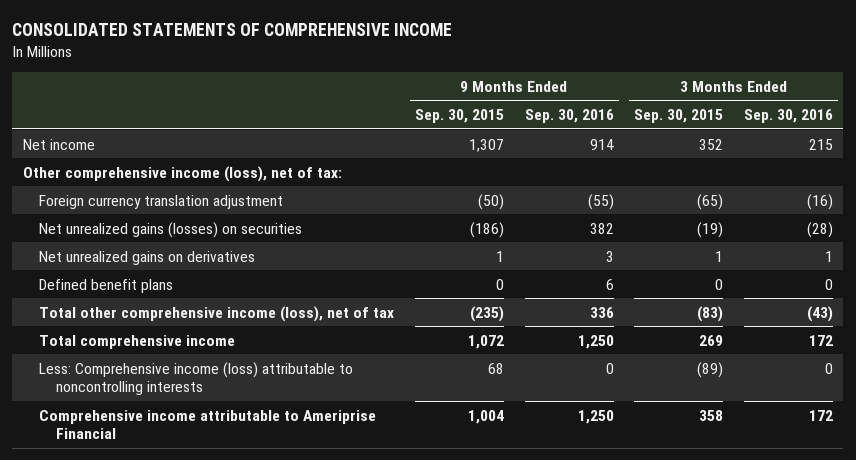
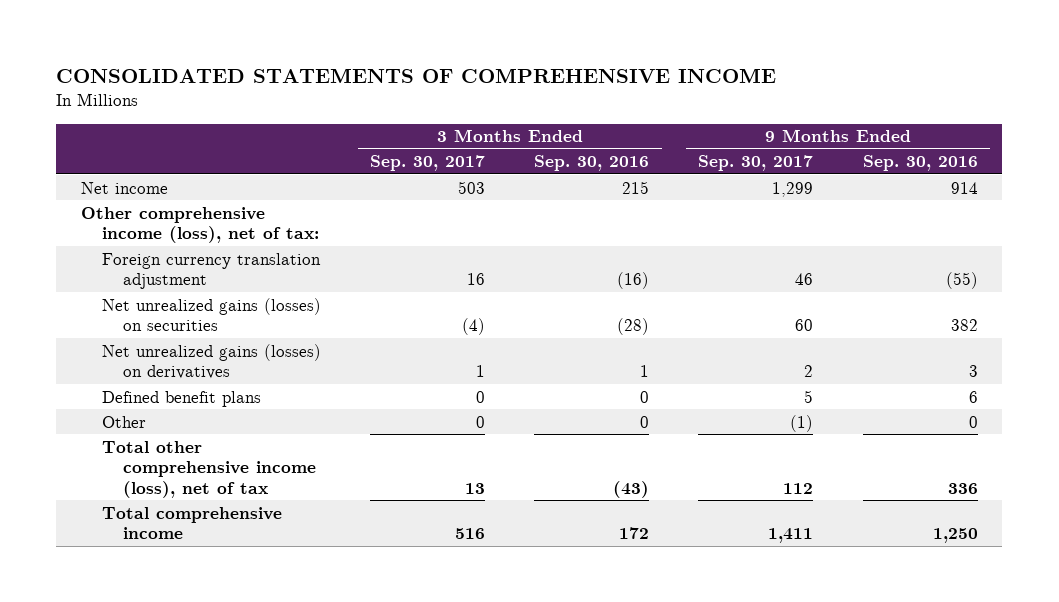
- | 9 Months Ended Sep. 30, 2015 | 9 Months Ended Sep. 30, 2016 | 3 Months Ended Sep. 30, 2015 | 3 Months Ended Sep. 30, 2016
+ | 3 Months Ended Sep. 30, 2017 | 3 Months Ended Sep. 30, 2016 | 9 Months Ended Sep. 30, 2017 | 9 Months Ended Sep. 30, 2016
- Net unrealized gains on derivatives | 1 | 3 | 1 | 1
+ Net unrealized gains (losses) on derivatives | 1 | 1 | 2 | 3
+ Other | 0 | 0 | (1) | 0
- Less: Comprehensive income (loss) attributable to noncontrolling interests | 68 | 0 | (89) | 0
- Comprehensive income attributable to Ameriprise Financial | 1,004 | 1,250 | 358 | 172

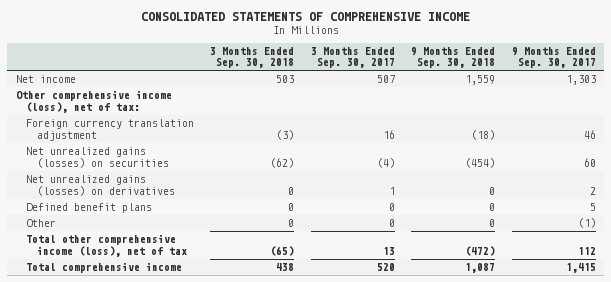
- | 3 Months Ended Sep. 30, 2017 | 3 Months Ended Sep. 30, 2016 | 9 Months Ended Sep. 30, 2017 | 9 Months Ended Sep. 30, 2016
+ | 3 Months Ended Sep. 30, 2018 | 3 Months Ended Sep. 30, 2017 | 9 Months Ended Sep. 30, 2018 | 9 Months Ended Sep. 30, 2017
- Net income | 503 | 215 | 1,299 | 914
+ Net income | 503 | 507 | 1,559 | 1,303
- Total comprehensive income | 516 | 172 | 1,411 | 1,250
+ Total comprehensive income | 438 | 520 | 1,087 | 1,415

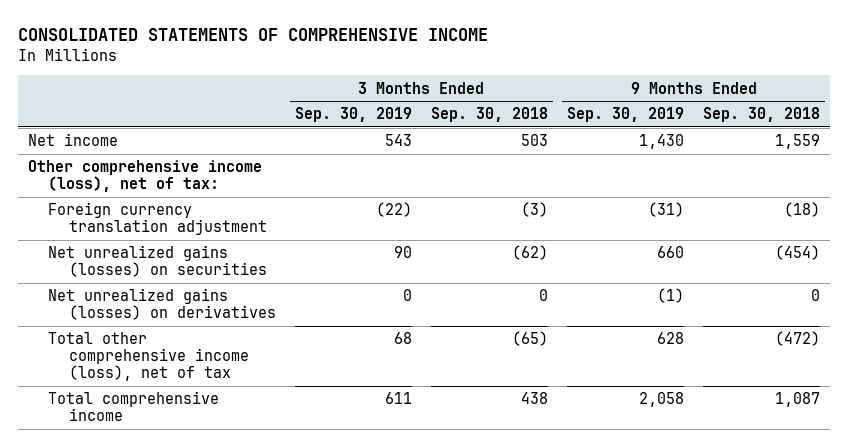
- | 3 Months Ended Sep. 30, 2018 | 3 Months Ended Sep. 30, 2017 | 9 Months Ended Sep. 30, 2018 | 9 Months Ended Sep. 30, 2017
+ | 3 Months Ended Sep. 30, 2019 | 3 Months Ended Sep. 30, 2018 | 9 Months Ended Sep. 30, 2019 | 9 Months Ended Sep. 30, 2018
- Defined benefit plans | 0 | 0 | 0 | 5
- Other | 0 | 0 | 0 | (1)

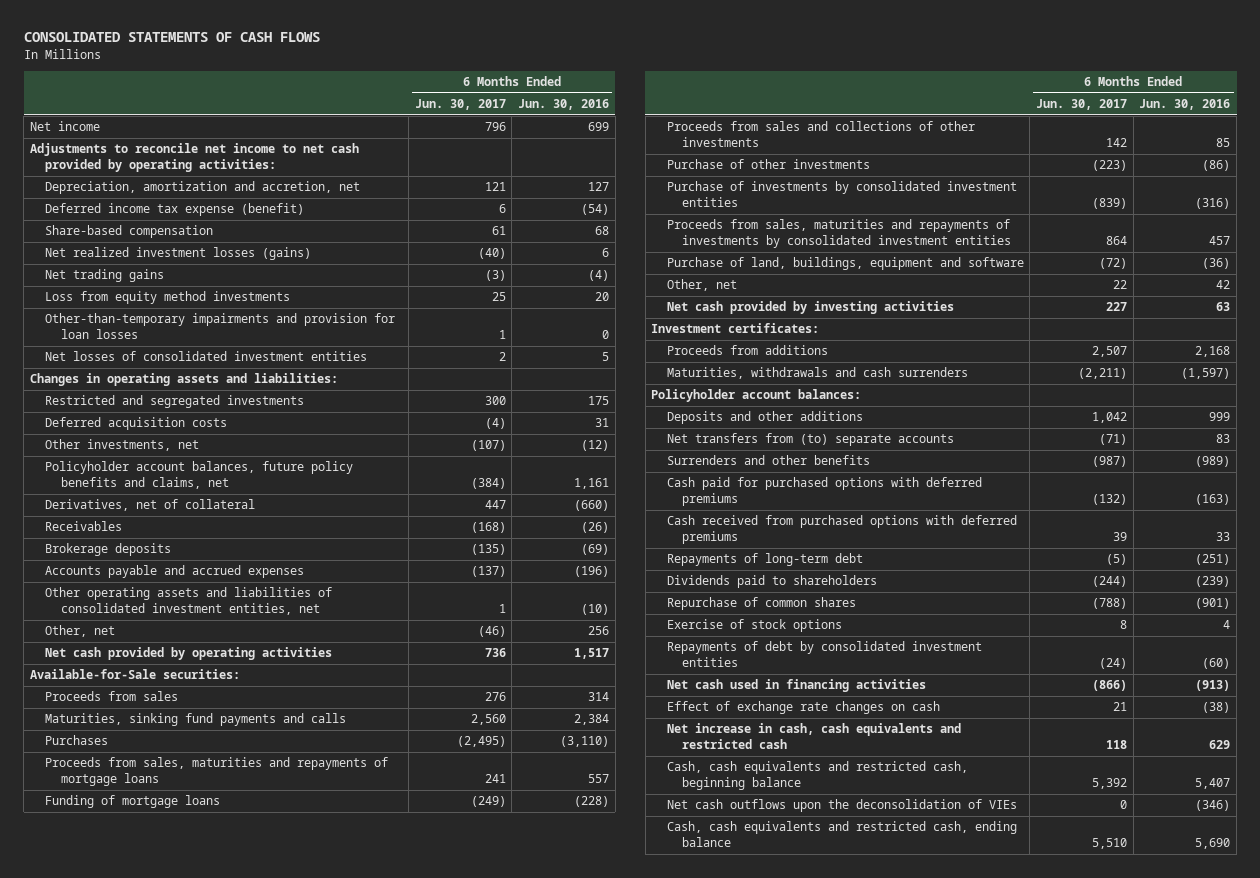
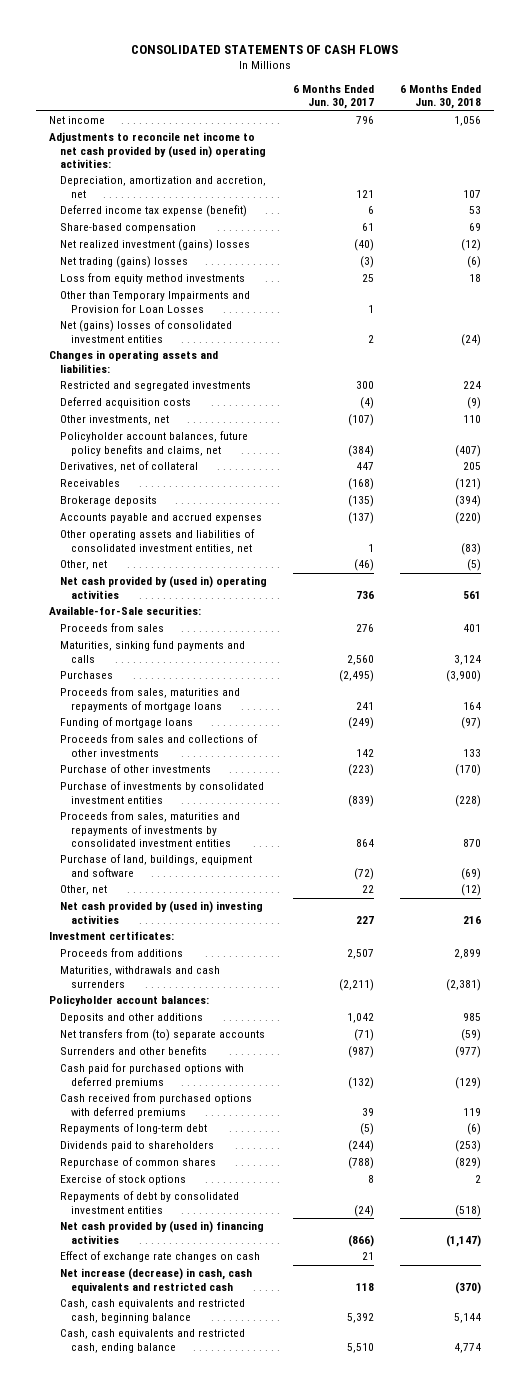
- | 6 Months Ended Jun. 30, 2017 | 6 Months Ended Jun. 30, 2016
+ | 6 Months Ended Jun. 30, 2017 | 6 Months Ended Jun. 30, 2018
- Adjustments to reconcile net income to net cash provided by operating activities:
+ Adjustments to reconcile net income to net cash provided by (used in) operating activities:
- Net realized investment losses (gains) | (40) | 6
- Net trading gains | (3) | (4)
+ Net realized investment (gains) losses | (40) | (12)
+ Net trading (gains) losses | (3) | (6)
- Other-than-temporary impairments and provision for loan losses | 1 | 0
- Net losses of consolidated investment entities | 2 | 5
+ Other than Temporary Impairments and Provision for Loan Losses | 1 |
+ Net (gains) losses of consolidated investment entities | 2 | (24)
- Net cash provided by operating activities | 736 | 1,517
+ Net cash provided by (used in) operating activities | 736 | 561
- Net cash provided by investing activities | 227 | 63
+ Net cash provided by (used in) investing activities | 227 | 216
- Net cash used in financing activities | (866) | (913)
+ Net cash provided by (used in) financing activities | (866) | (1,147)
- Net increase in cash, cash equivalents and restricted cash | 118 | 629
+ Net increase (decrease) in cash, cash equivalents and restricted cash | 118 | (370)
- Net cash outflows upon the deconsolidation of VIEs | 0 | (346)

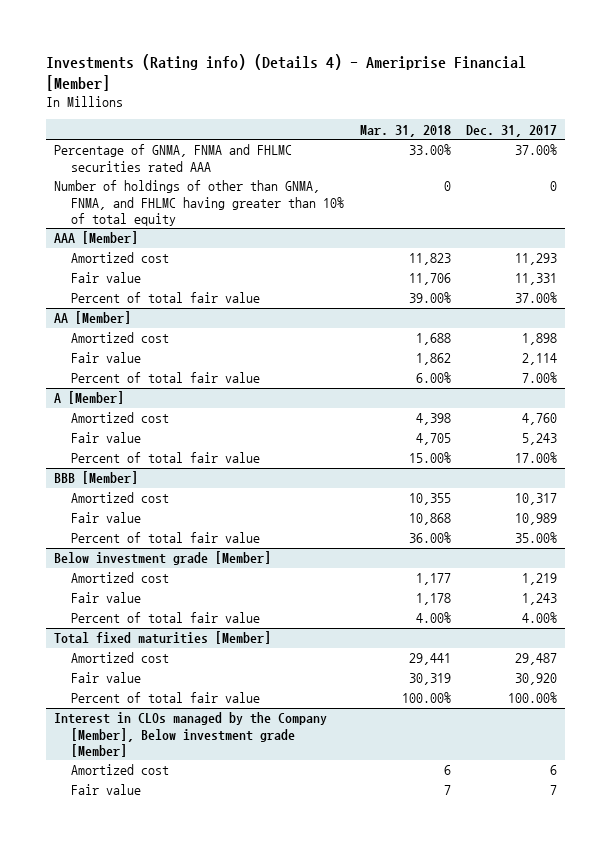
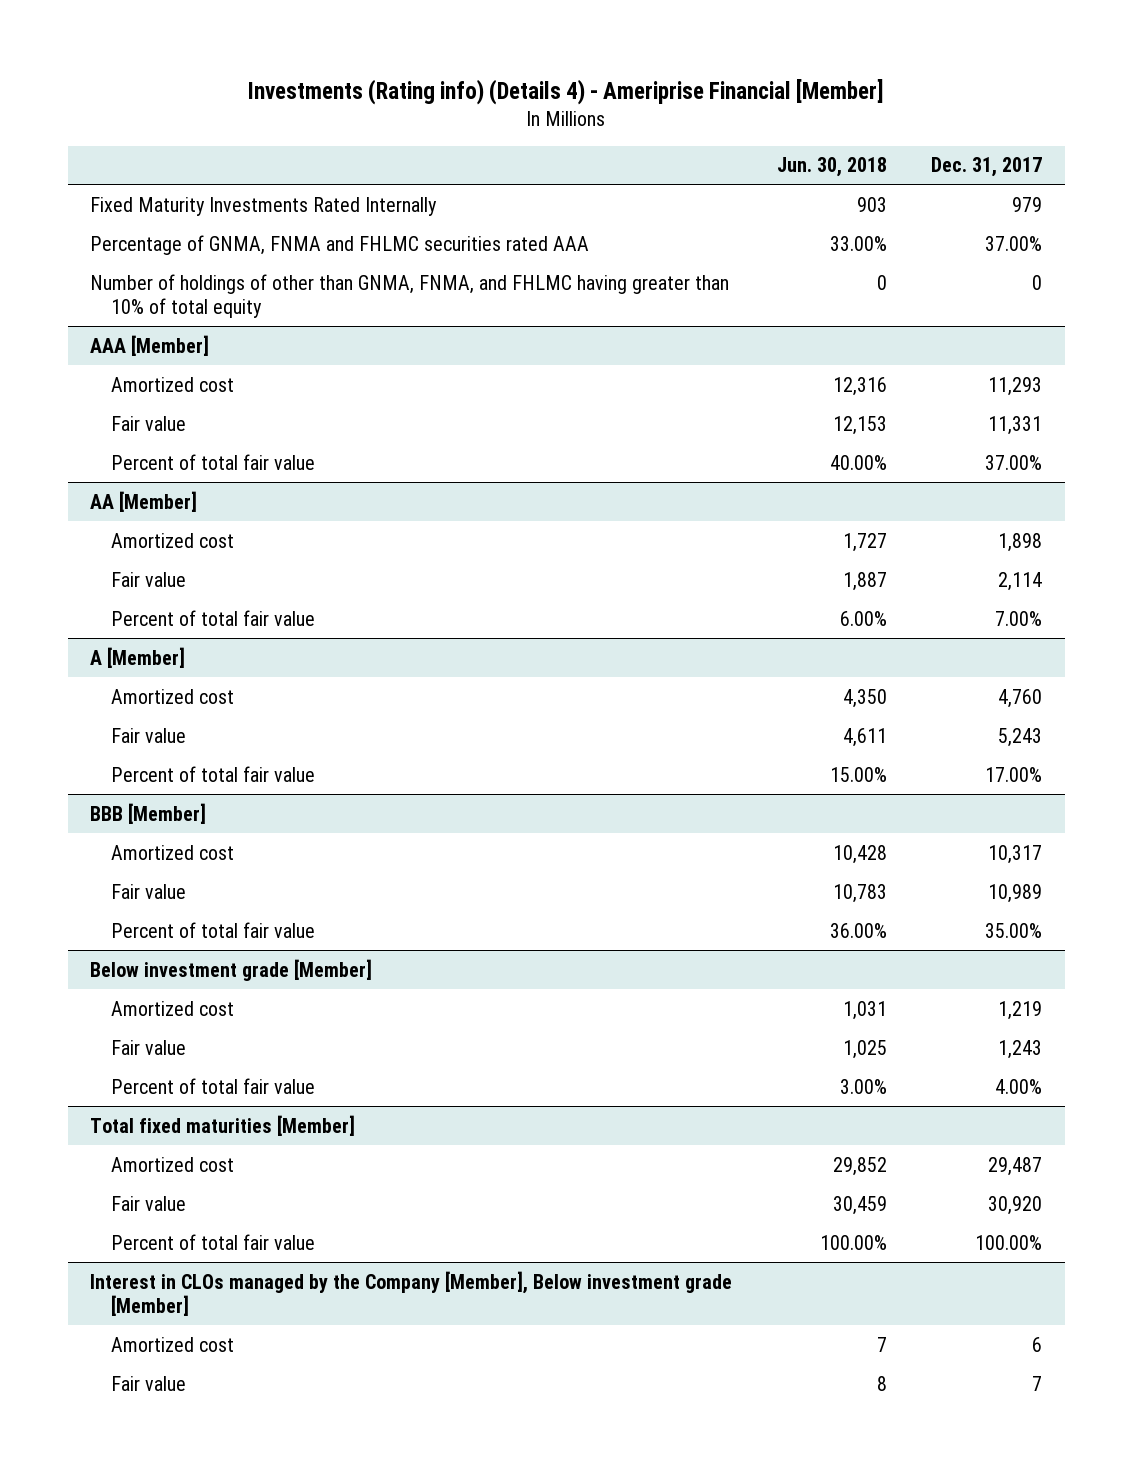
- | Mar. 31, 2018 | Dec. 31, 2017
+ | Jun. 30, 2018 | Dec. 31, 2017
+ Fixed Maturity Investments Rated Internally | 903 | 979

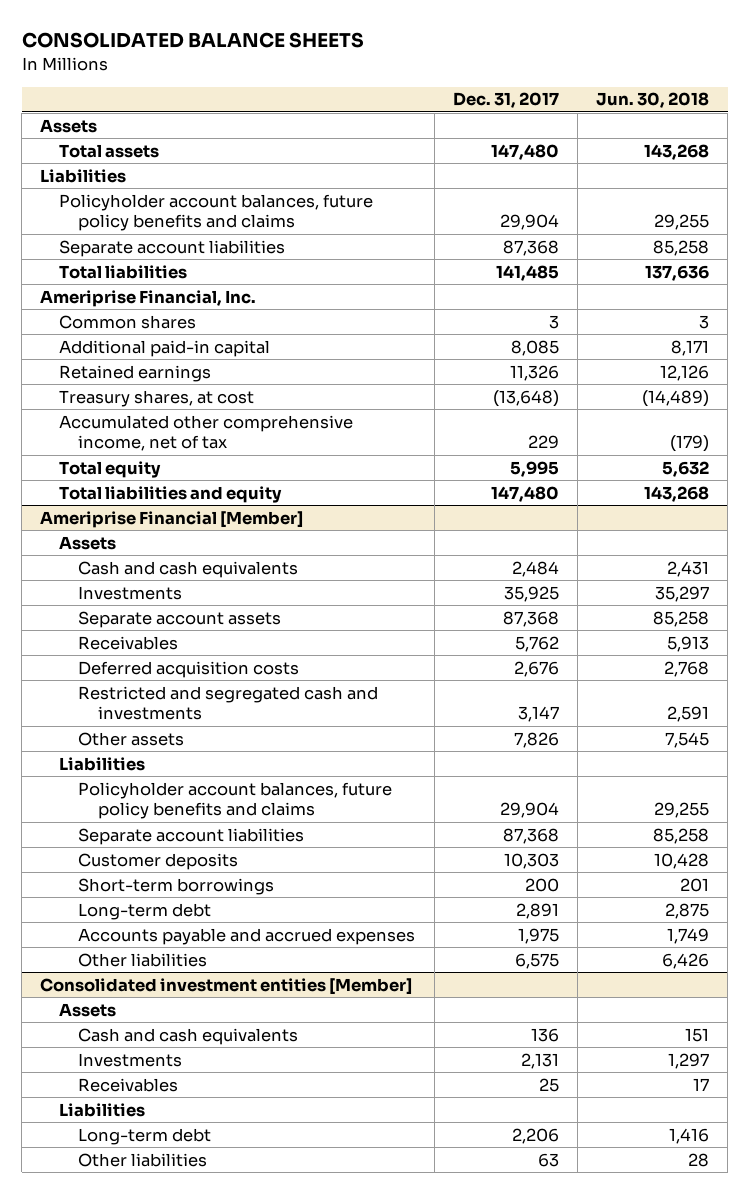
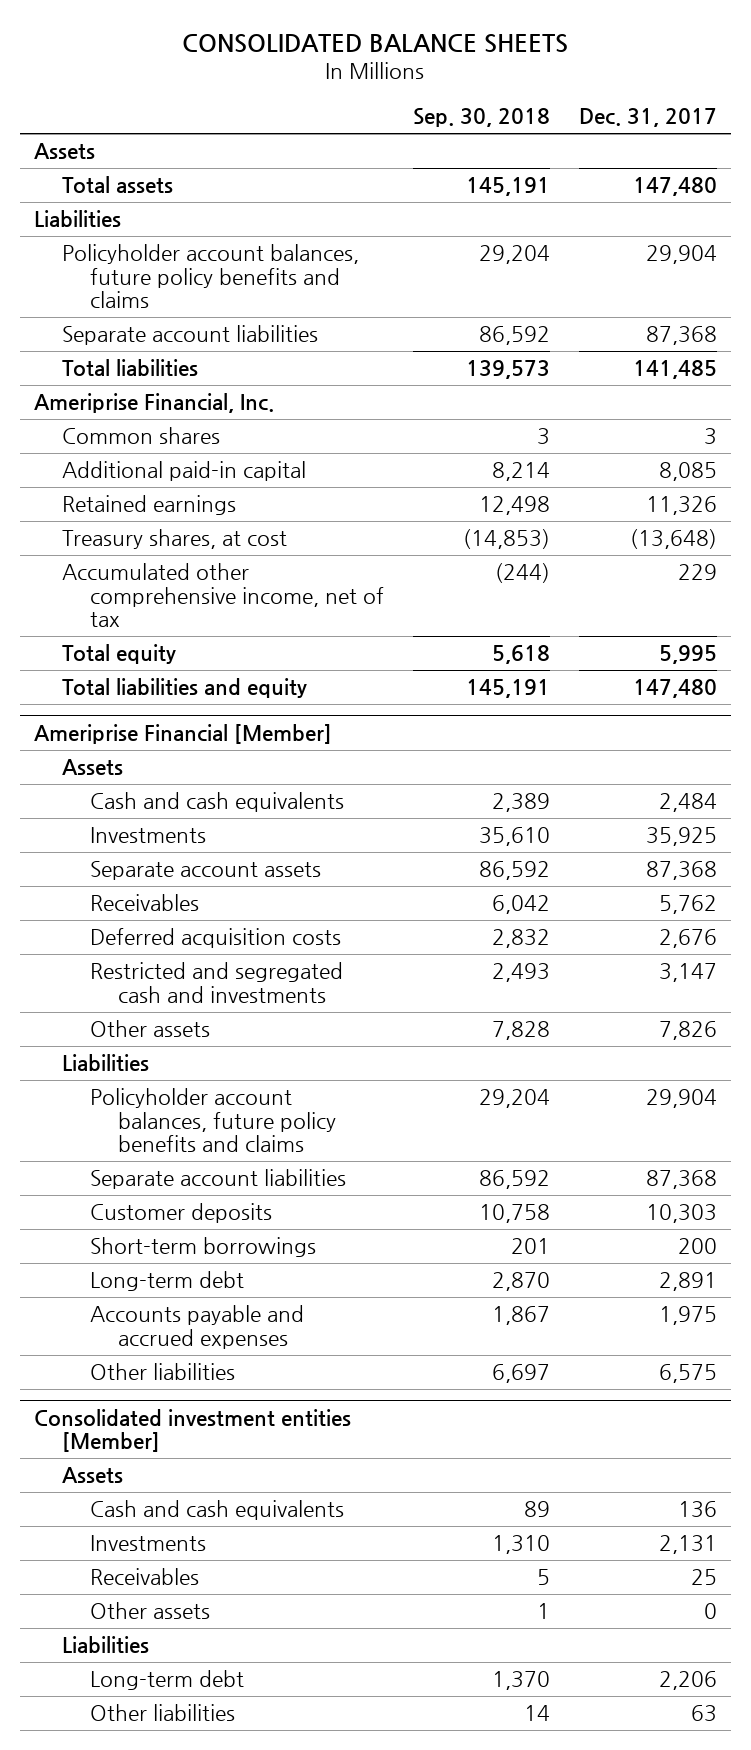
- | Dec. 31, 2017 | Jun. 30, 2018
+ | Sep. 30, 2018 | Dec. 31, 2017
@ Consolidated investment entities [Member]
+ Other assets | 1 | 0

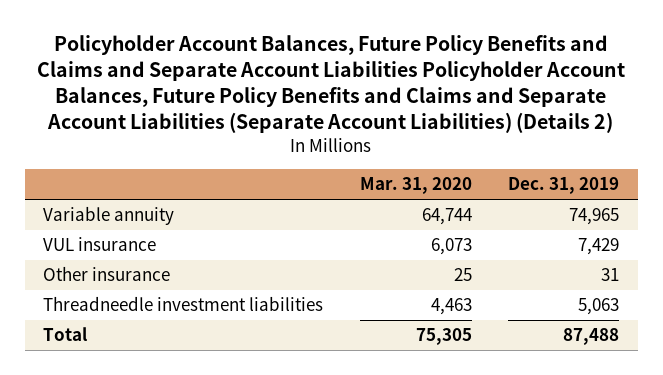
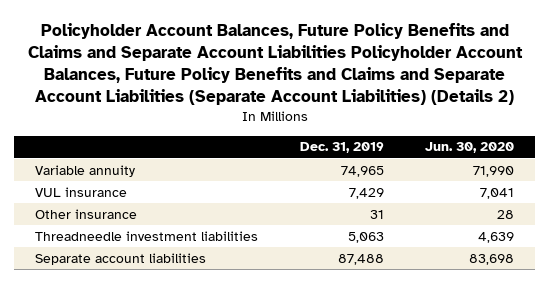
- | Mar. 31, 2020 | Dec. 31, 2019
+ | Dec. 31, 2019 | Jun. 30, 2020
- Total | 75,305 | 87,488
+ Separate account liabilities | 87,488 | 83,698

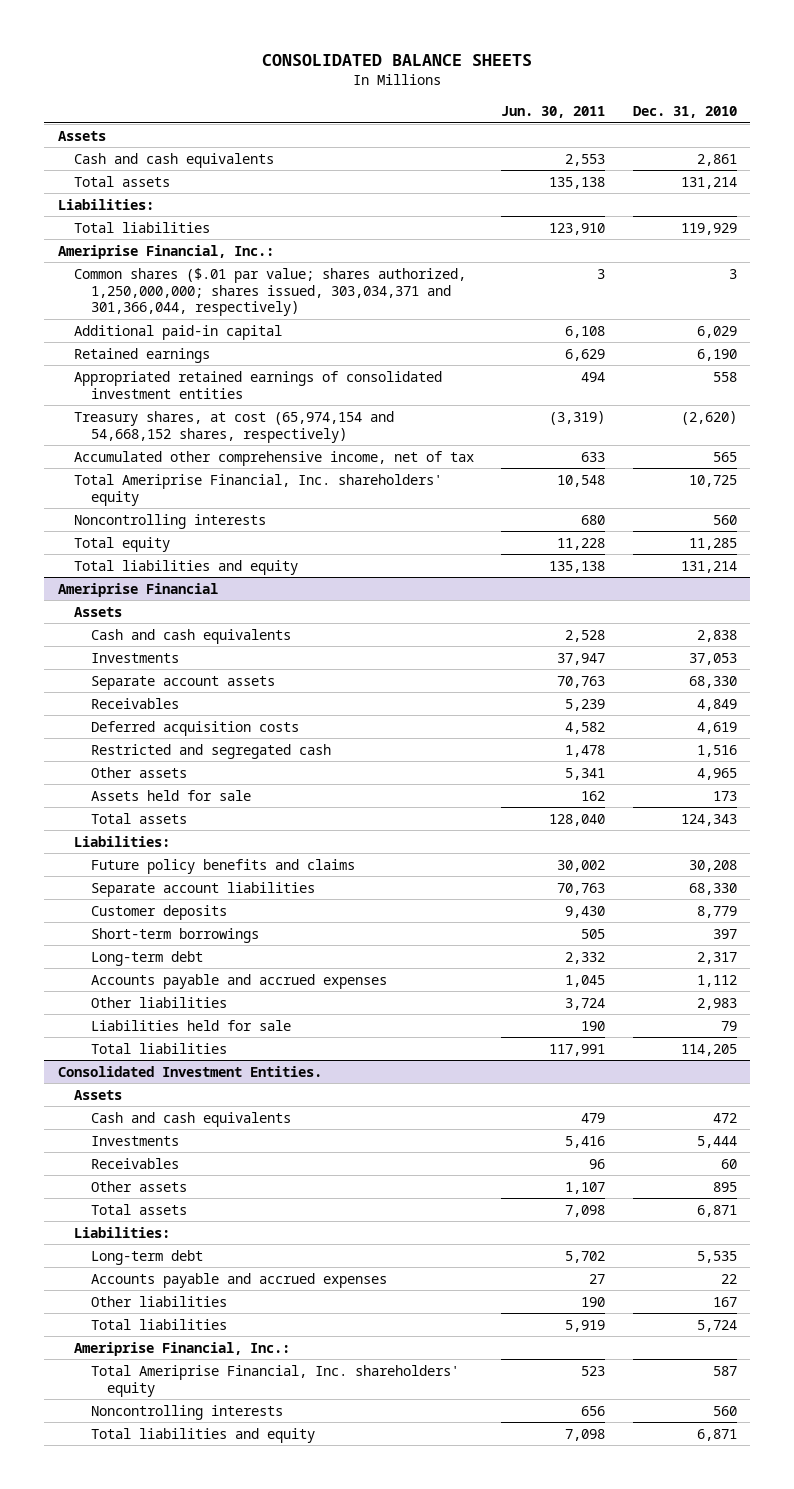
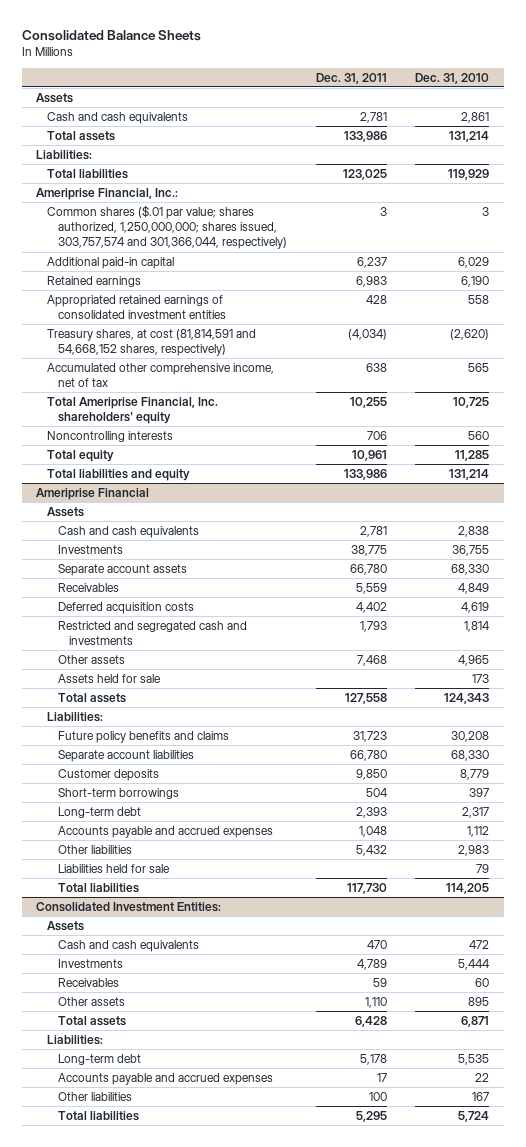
- CONSOLIDATED BALANCE SHEETS
+ Consolidated Balance Sheets
- | Jun. 30, 2011 | Dec. 31, 2010
+ | Dec. 31, 2011 | Dec. 31, 2010
- Common shares ($.01 par value; shares authorized, 1,250,000,000; shares issued, 303,034,371 and 301,366,044, respectively) | 3 | 3
+ Common shares ($.01 par value; shares authorized, 1,250,000,000; shares issued, 303,757,574 and 301,366,044, respectively) | 3 | 3
- Treasury shares, at cost (65,974,154 and 54,668,152 shares, respectively) | (3,319) | (2,620)
+ Treasury shares, at cost (81,814,591 and 54,668,152 shares, respectively) | (4,034) | (2,620)
@ Ameriprise Financial
- Investments | 37,947 | 37,053
+ Investments | 38,775 | 36,755
- Restricted and segregated cash | 1,478 | 1,516
+ Restricted and segregated cash and investments | 1,793 | 1,814
- Consolidated Investment Entities.
+ Consolidated Investment Entities:
- Ameriprise Financial, Inc.:
- Total Ameriprise Financial, Inc. shareholders' equity | 523 | 587
- Noncontrolling interests | 656 | 560
- Total liabilities and equity | 7,098 | 6,871

